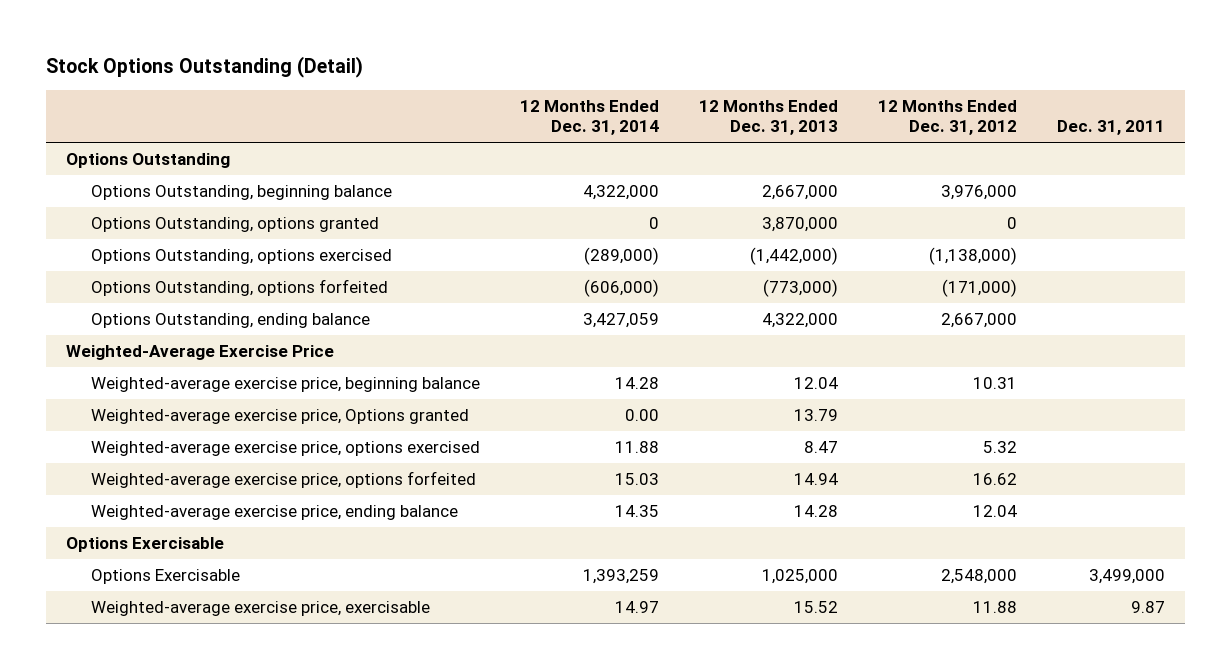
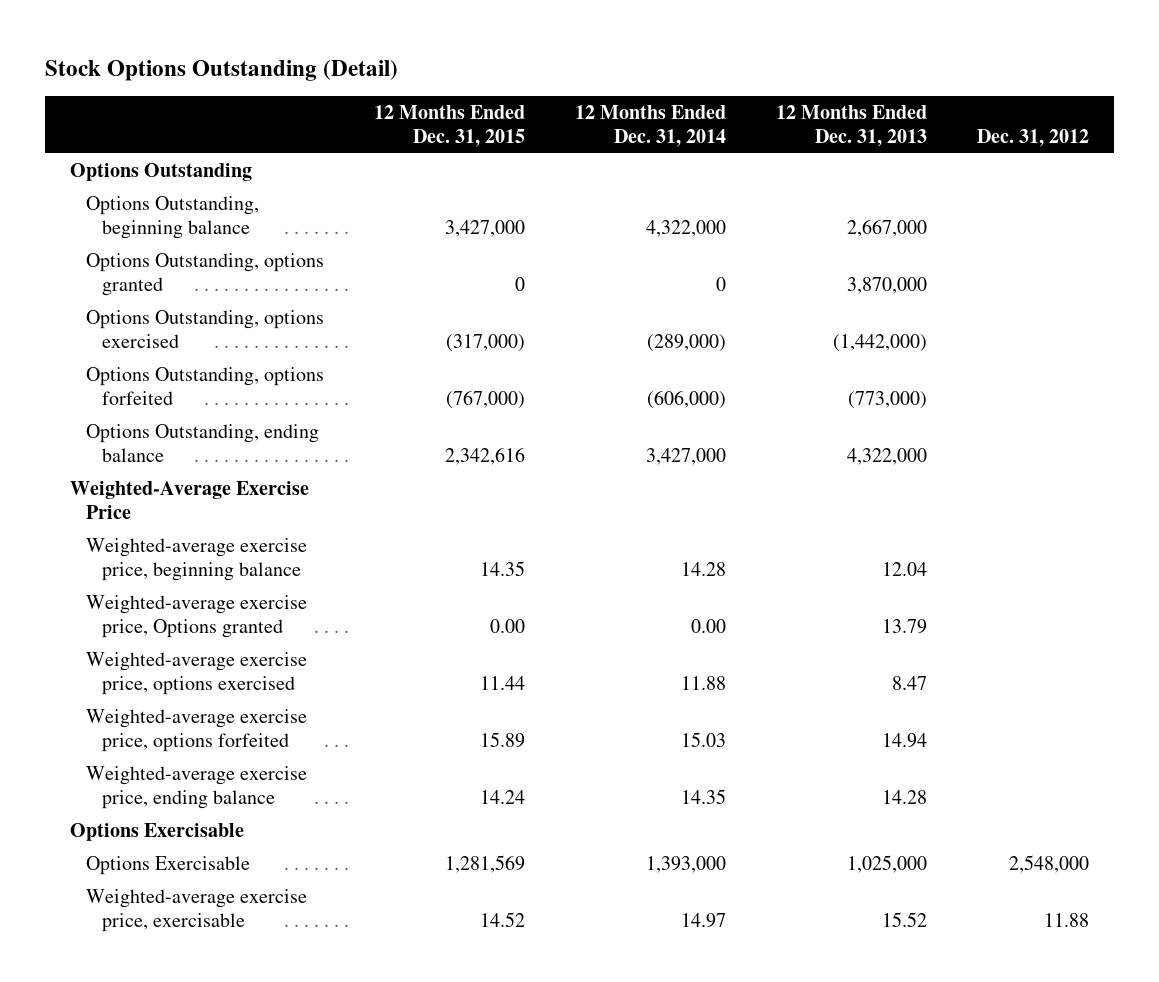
- | 12 Months Ended Dec. 31, 2014 | 12 Months Ended Dec. 31, 2013 | 12 Months Ended Dec. 31, 2012 | Dec. 31, 2011
+ | 12 Months Ended Dec. 31, 2015 | 12 Months Ended Dec. 31, 2014 | 12 Months Ended Dec. 31, 2013 | Dec. 31, 2012
- Options Outstanding, ending balance | 3,427,059 | 4,322,000 | 2,667,000 |
+ Options Outstanding, ending balance | 2,342,616 | 3,427,000 | 4,322,000 |
- Options Exercisable | 1,393,259 | 1,025,000 | 2,548,000 | 3,499,000
+ Options Exercisable | 1,281,569 | 1,393,000 | 1,025,000 | 2,548,000

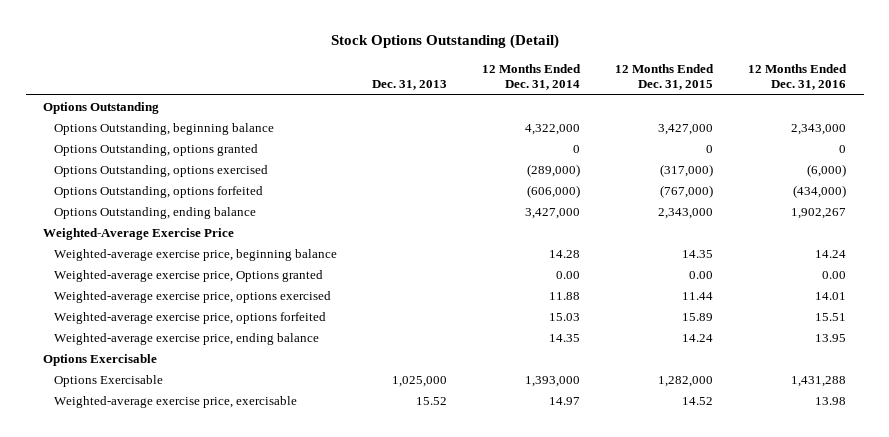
- | 12 Months Ended Dec. 31, 2015 | 12 Months Ended Dec. 31, 2014 | 12 Months Ended Dec. 31, 2013 | Dec. 31, 2012
+ | Dec. 31, 2013 | 12 Months Ended Dec. 31, 2014 | 12 Months Ended Dec. 31, 2015 | 12 Months Ended Dec. 31, 2016
- Options Outstanding, ending balance | 2,342,616 | 3,427,000 | 4,322,000 |
+ Options Outstanding, ending balance | | 3,427,000 | 2,343,000 | 1,902,267
- Options Exercisable | 1,281,569 | 1,393,000 | 1,025,000 | 2,548,000
+ Options Exercisable | 1,025,000 | 1,393,000 | 1,282,000 | 1,431,288

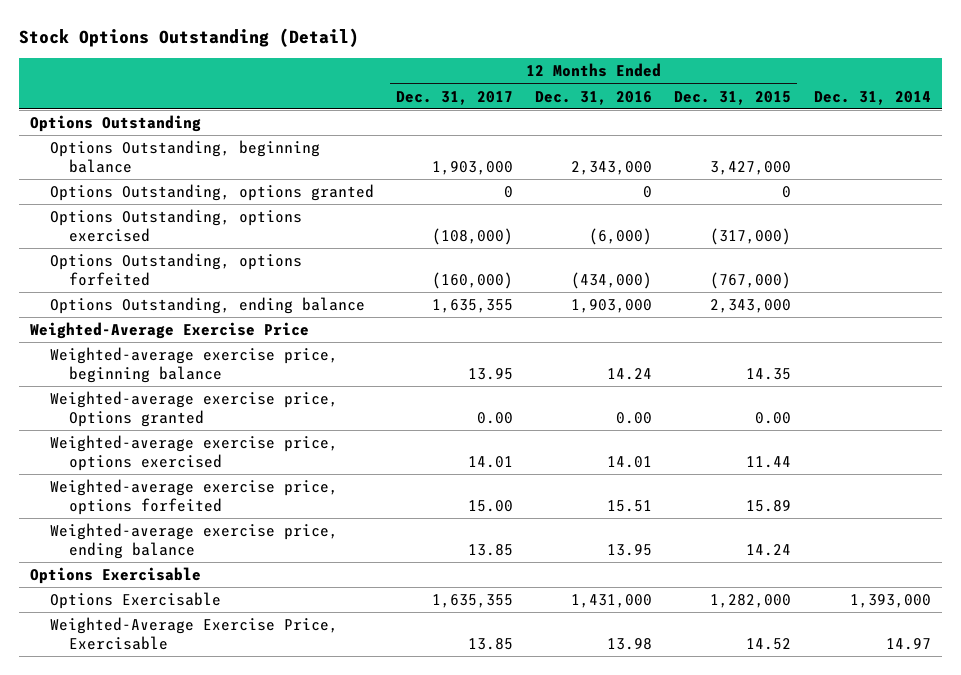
- | Dec. 31, 2013 | 12 Months Ended Dec. 31, 2014 | 12 Months Ended Dec. 31, 2015 | 12 Months Ended Dec. 31, 2016
+ | 12 Months Ended Dec. 31, 2017 | 12 Months Ended Dec. 31, 2016 | 12 Months Ended Dec. 31, 2015 | Dec. 31, 2014
- Options Outstanding, ending balance | | 3,427,000 | 2,343,000 | 1,902,267
+ Options Outstanding, ending balance | 1,635,355 | 1,903,000 | 2,343,000 |
- Options Exercisable | 1,025,000 | 1,393,000 | 1,282,000 | 1,431,288
- Weighted-average exercise price, exercisable | 15.52 | 14.97 | 14.52 | 13.98
+ Options Exercisable | 1,635,355 | 1,431,000 | 1,282,000 | 1,393,000
+ Weighted-Average Exercise Price, Exercisable | 13.85 | 13.98 | 14.52 | 14.97

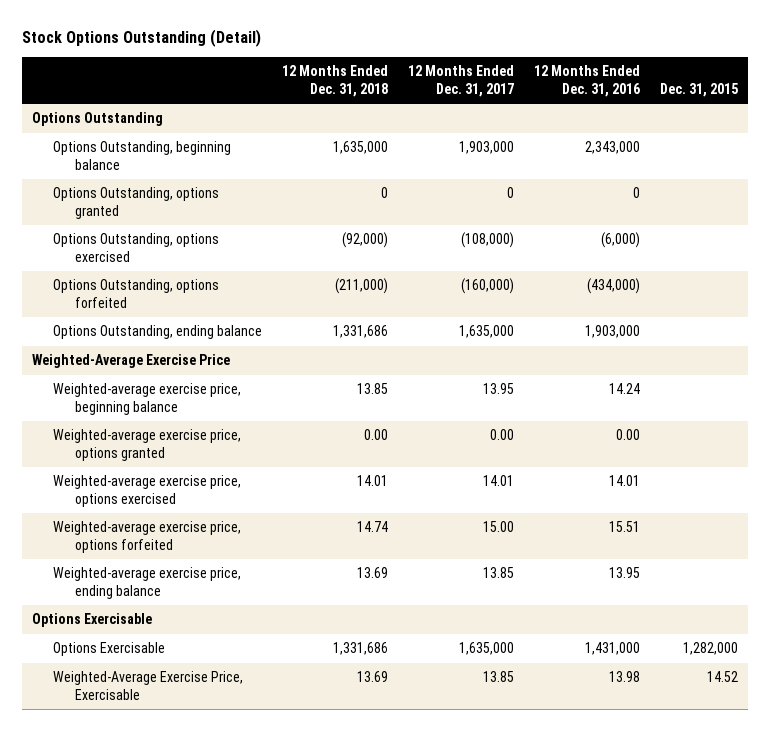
- | 12 Months Ended Dec. 31, 2017 | 12 Months Ended Dec. 31, 2016 | 12 Months Ended Dec. 31, 2015 | Dec. 31, 2014
+ | 12 Months Ended Dec. 31, 2018 | 12 Months Ended Dec. 31, 2017 | 12 Months Ended Dec. 31, 2016 | Dec. 31, 2015
- Options Outstanding, ending balance | 1,635,355 | 1,903,000 | 2,343,000 |
+ Options Outstanding, ending balance | 1,331,686 | 1,635,000 | 1,903,000 |
- Weighted-average exercise price, Options granted | 0.00 | 0.00 | 0.00 |
+ Weighted-average exercise price, options granted | 0.00 | 0.00 | 0.00 |
- Options Exercisable | 1,635,355 | 1,431,000 | 1,282,000 | 1,393,000
+ Options Exercisable | 1,331,686 | 1,635,000 | 1,431,000 | 1,282,000

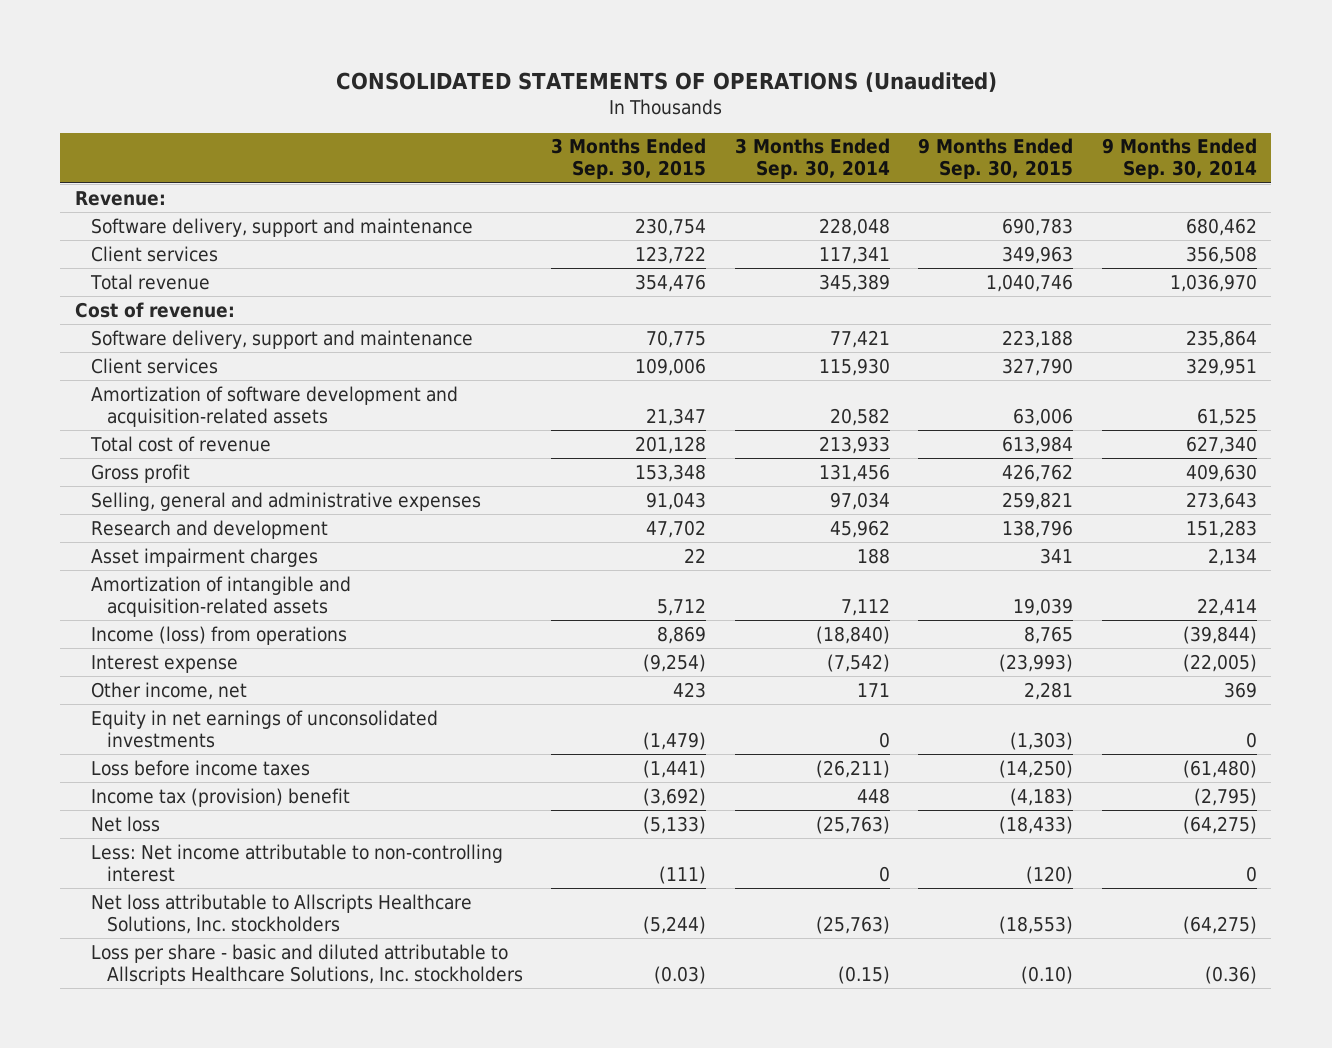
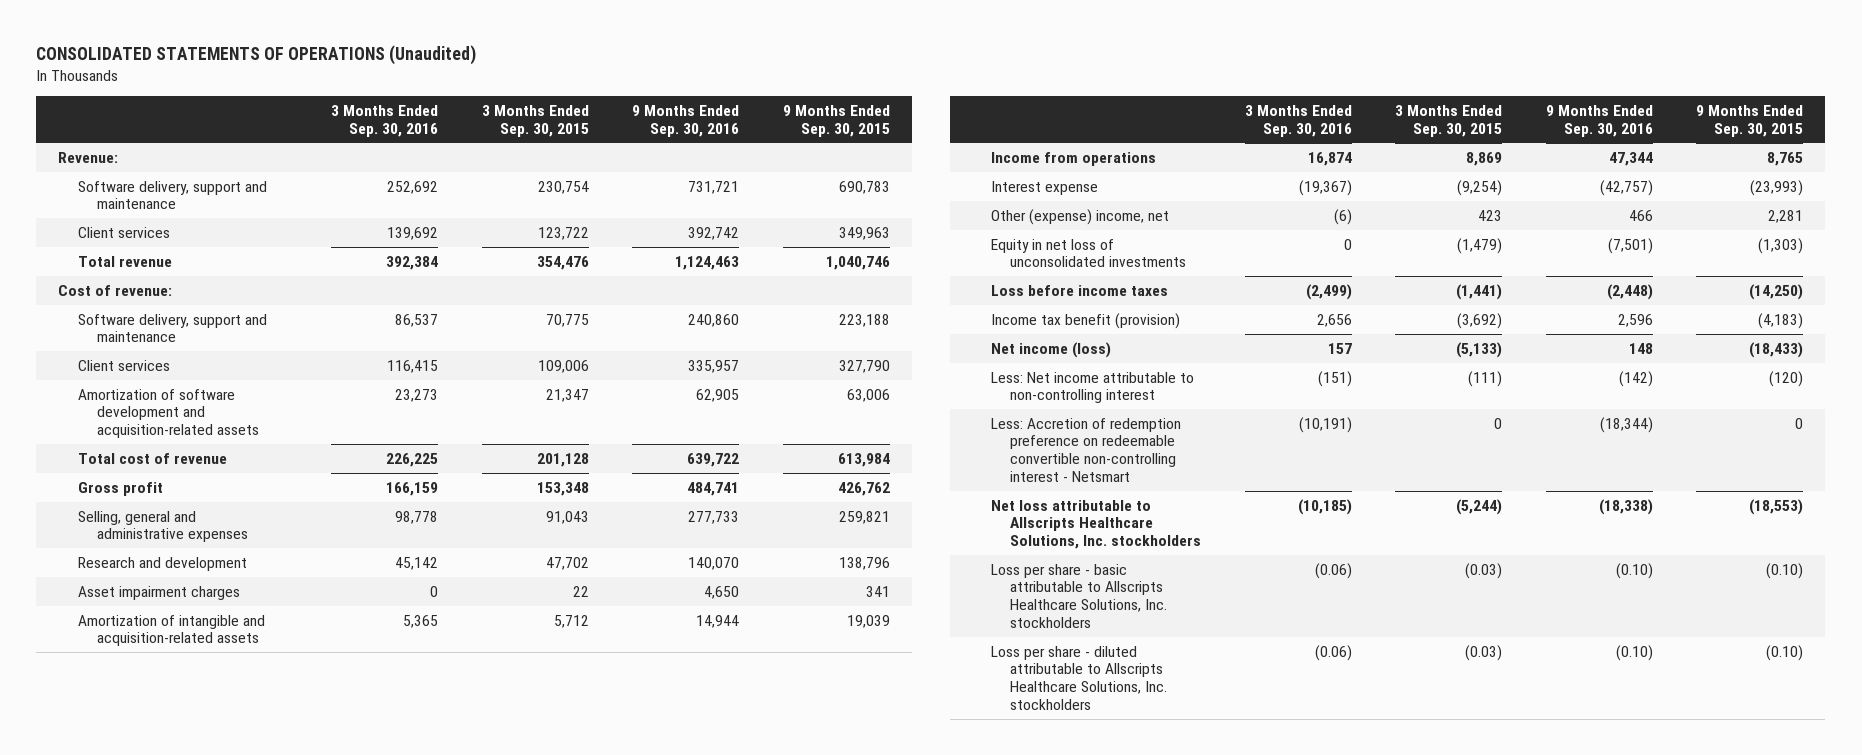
- | 3 Months Ended Sep. 30, 2015 | 3 Months Ended Sep. 30, 2014 | 9 Months Ended Sep. 30, 2015 | 9 Months Ended Sep. 30, 2014
+ | 3 Months Ended Sep. 30, 2016 | 3 Months Ended Sep. 30, 2015 | 9 Months Ended Sep. 30, 2016 | 9 Months Ended Sep. 30, 2015
- Income (loss) from operations | 8,869 | (18,840) | 8,765 | (39,844)
+ Income from operations | 16,874 | 8,869 | 47,344 | 8,765
- Other income, net | 423 | 171 | 2,281 | 369
- Equity in net earnings of unconsolidated investments | (1,479) | 0 | (1,303) | 0
+ Other (expense) income, net | (6) | 423 | 466 | 2,281
+ Equity in net loss of unconsolidated investments | 0 | (1,479) | (7,501) | (1,303)
- Income tax (provision) benefit | (3,692) | 448 | (4,183) | (2,795)
- Net loss | (5,133) | (25,763) | (18,433) | (64,275)
+ Income tax benefit (provision) | 2,656 | (3,692) | 2,596 | (4,183)
+ Net income (loss) | 157 | (5,133) | 148 | (18,433)
+ Less: Accretion of redemption preference on redeemable convertible non-controlling interest - Netsmart | (10,191) | 0 | (18,344) | 0
- Loss per share - basic and diluted attributable to Allscripts Healthcare Solutions, Inc. stockholders | (0.03) | (0.15) | (0.10) | (0.36)
+ Loss per share - basic attributable to Allscripts Healthcare Solutions, Inc. stockholders | (0.06) | (0.03) | (0.10) | (0.10)
+ Loss per share - diluted attributable to Allscripts Healthcare Solutions, Inc. stockholders | (0.06) | (0.03) | (0.10) | (0.10)

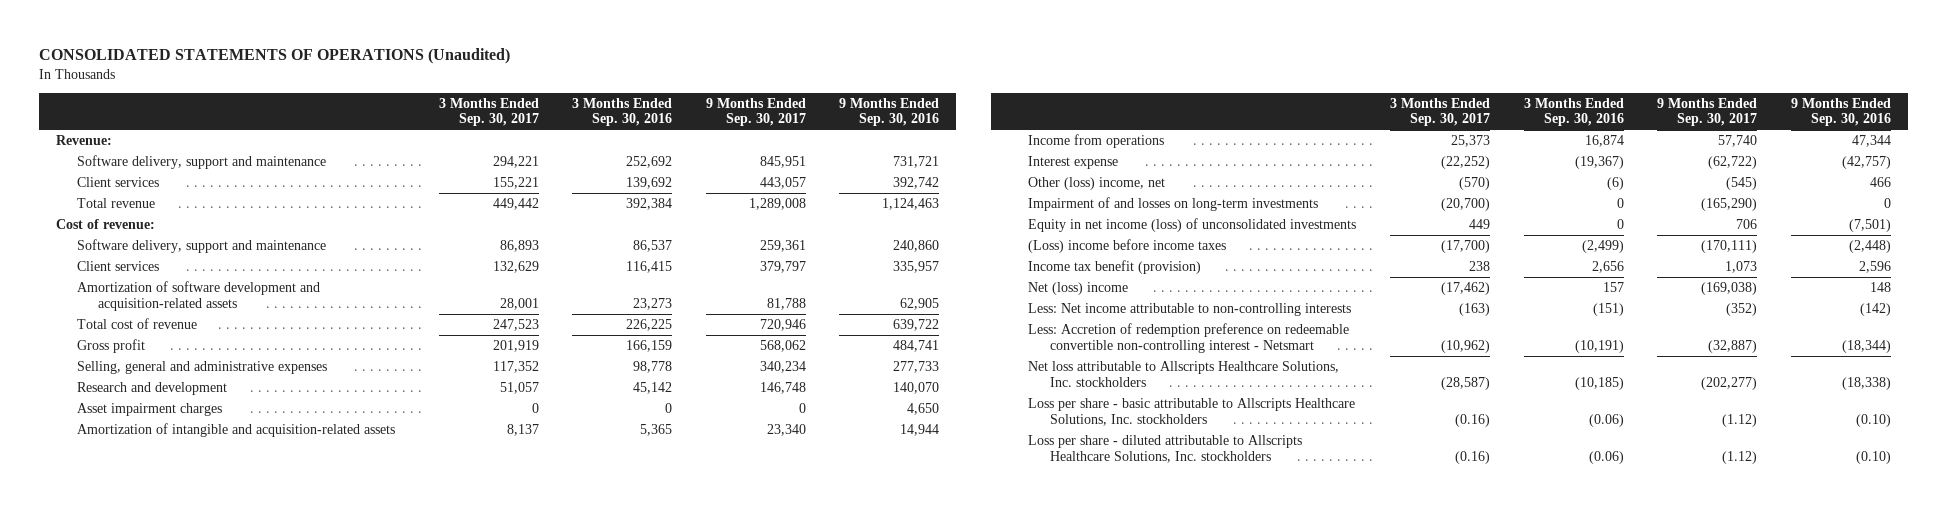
- | 3 Months Ended Sep. 30, 2016 | 3 Months Ended Sep. 30, 2015 | 9 Months Ended Sep. 30, 2016 | 9 Months Ended Sep. 30, 2015
+ | 3 Months Ended Sep. 30, 2017 | 3 Months Ended Sep. 30, 2016 | 9 Months Ended Sep. 30, 2017 | 9 Months Ended Sep. 30, 2016
- Other (expense) income, net | (6) | 423 | 466 | 2,281
- Equity in net loss of unconsolidated investments | 0 | (1,479) | (7,501) | (1,303)
- Loss before income taxes | (2,499) | (1,441) | (2,448) | (14,250)
+ Other (loss) income, net | (570) | (6) | (545) | 466
+ Impairment of and losses on long-term investments | (20,700) | 0 | (165,290) | 0
+ Equity in net income (loss) of unconsolidated investments | 449 | 0 | 706 | (7,501)
+ (Loss) income before income taxes | (17,700) | (2,499) | (170,111) | (2,448)
- Net income (loss) | 157 | (5,133) | 148 | (18,433)
- Less: Net income attributable to non-controlling interest | (151) | (111) | (142) | (120)
+ Net (loss) income | (17,462) | 157 | (169,038) | 148
+ Less: Net income attributable to non-controlling interests | (163) | (151) | (352) | (142)

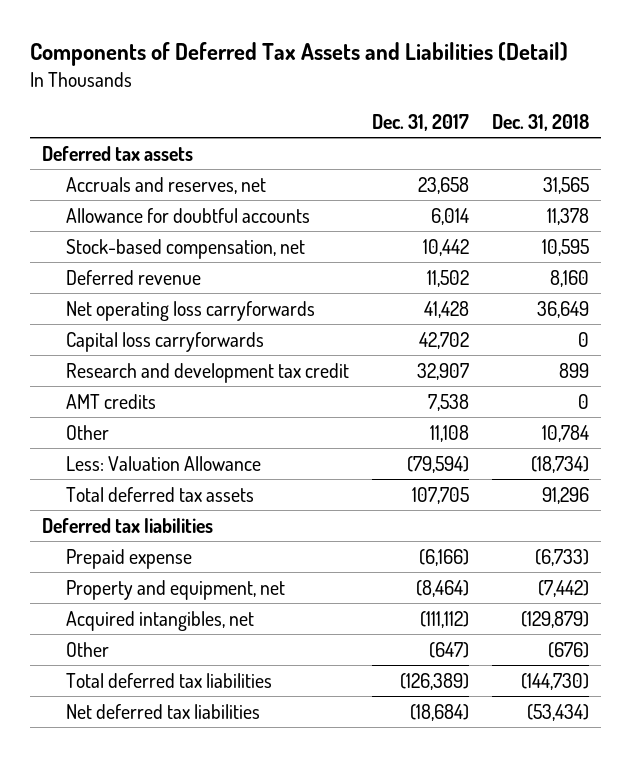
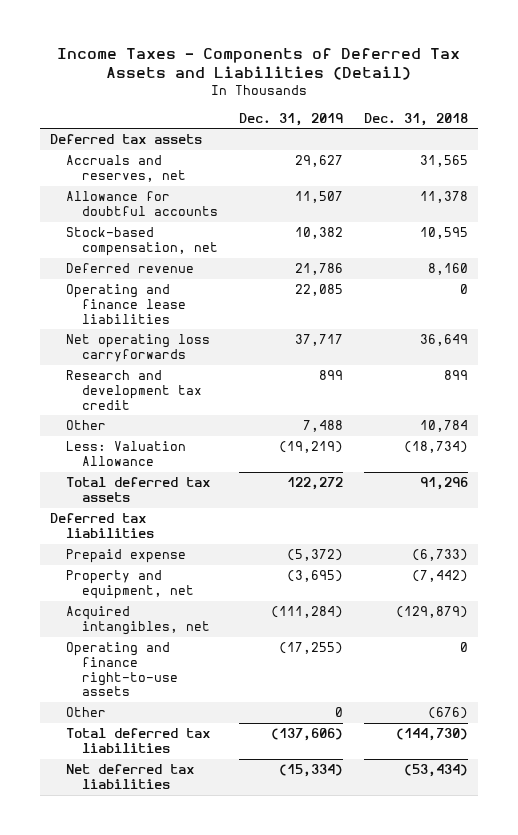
- Components of Deferred Tax Assets and Liabilities (Detail)
+ Income Taxes - Components of Deferred Tax Assets and Liabilities (Detail)
- | Dec. 31, 2017 | Dec. 31, 2018
+ | Dec. 31, 2019 | Dec. 31, 2018
+ Operating and finance lease liabilities | 22,085 | 0
- Capital loss carryforwards | 42,702 | 0
- AMT credits | 7,538 | 0
+ Operating and finance right-to-use assets | (17,255) | 0

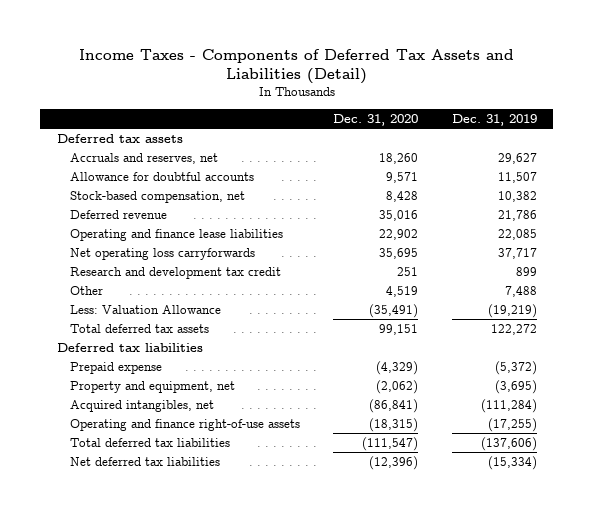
- | Dec. 31, 2019 | Dec. 31, 2018
+ | Dec. 31, 2020 | Dec. 31, 2019
- Operating and finance right-to-use assets | (17,255) | 0
- Other | 0 | (676)
+ Operating and finance right-of-use assets | (18,315) | (17,255)

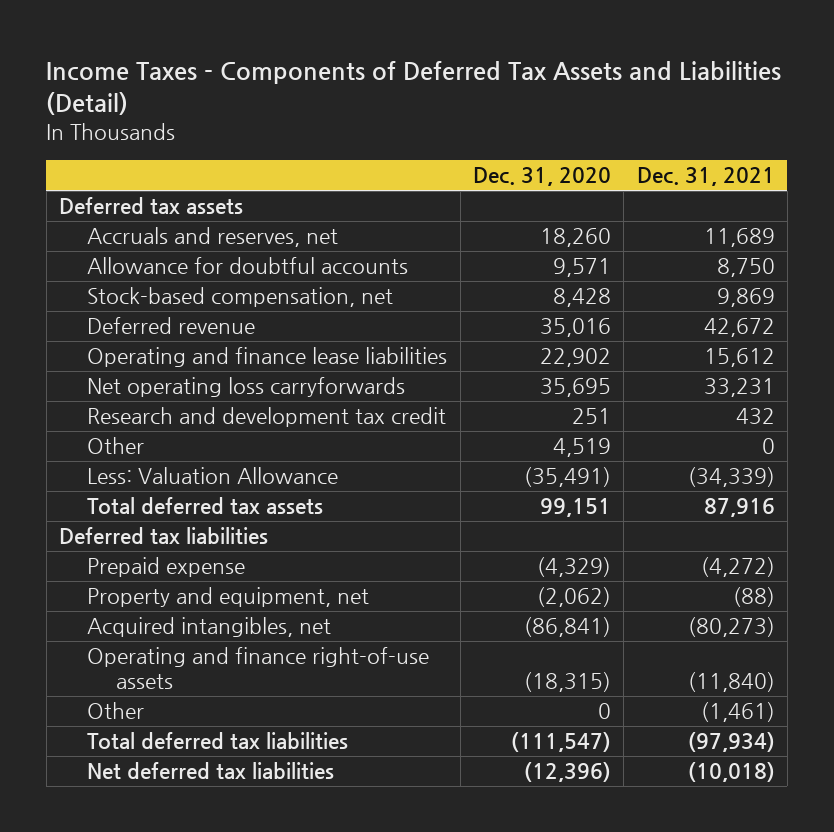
- | Dec. 31, 2020 | Dec. 31, 2019
+ | Dec. 31, 2020 | Dec. 31, 2021
+ Other | 0 | (1,461)

